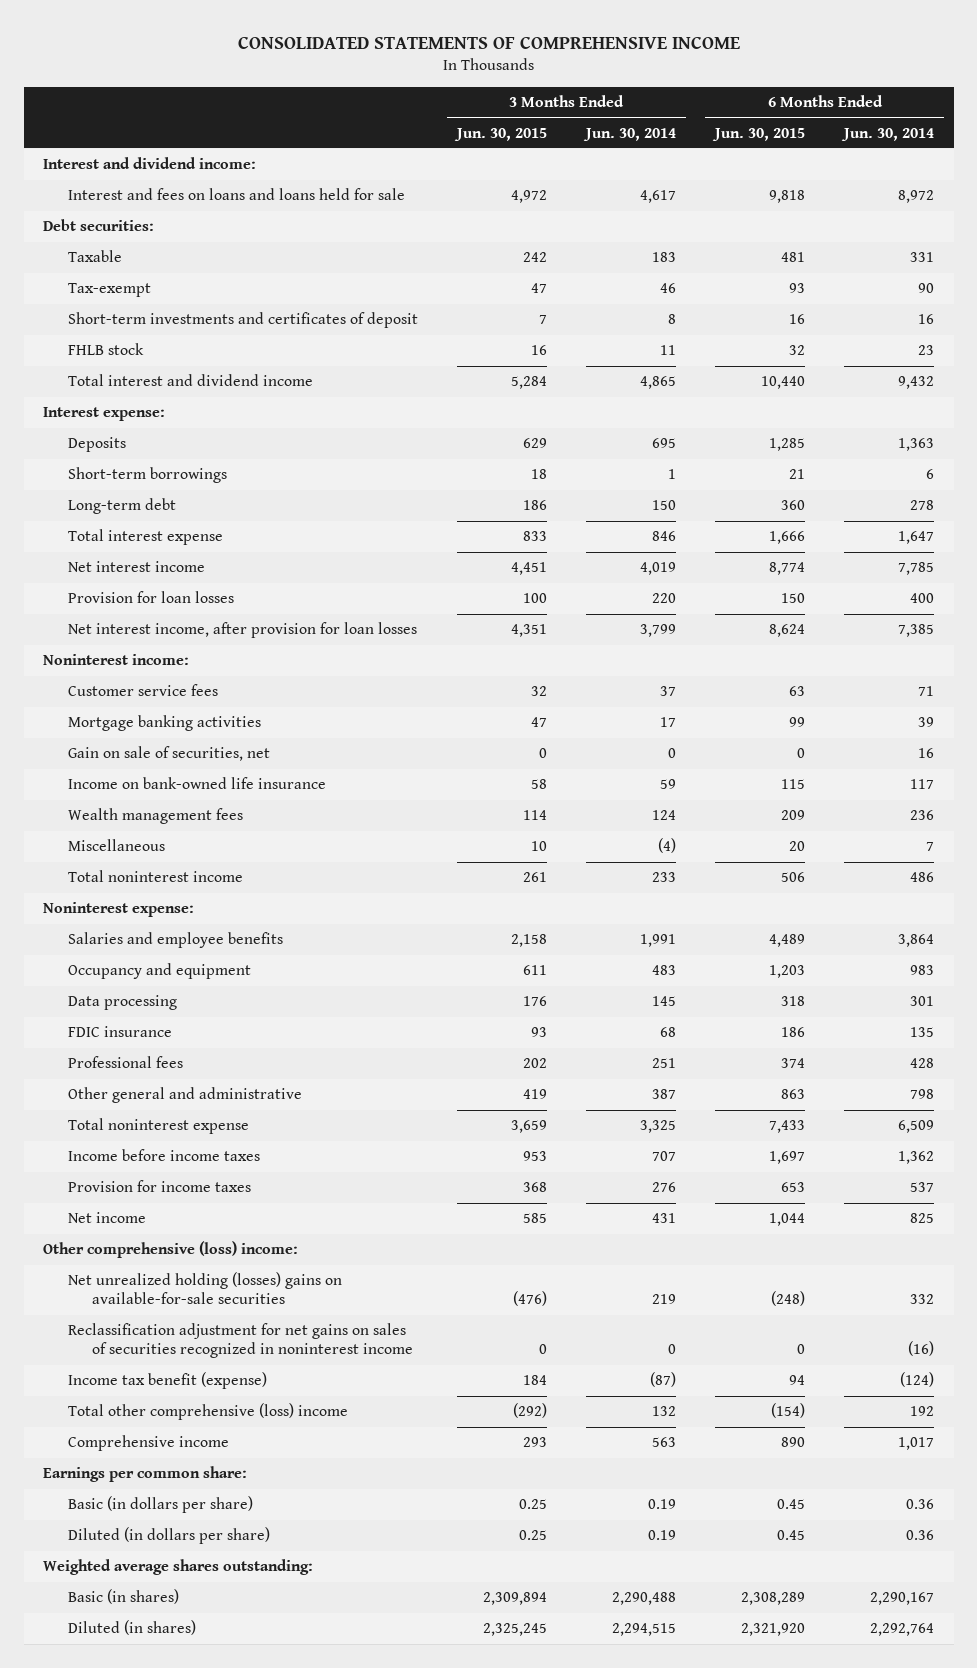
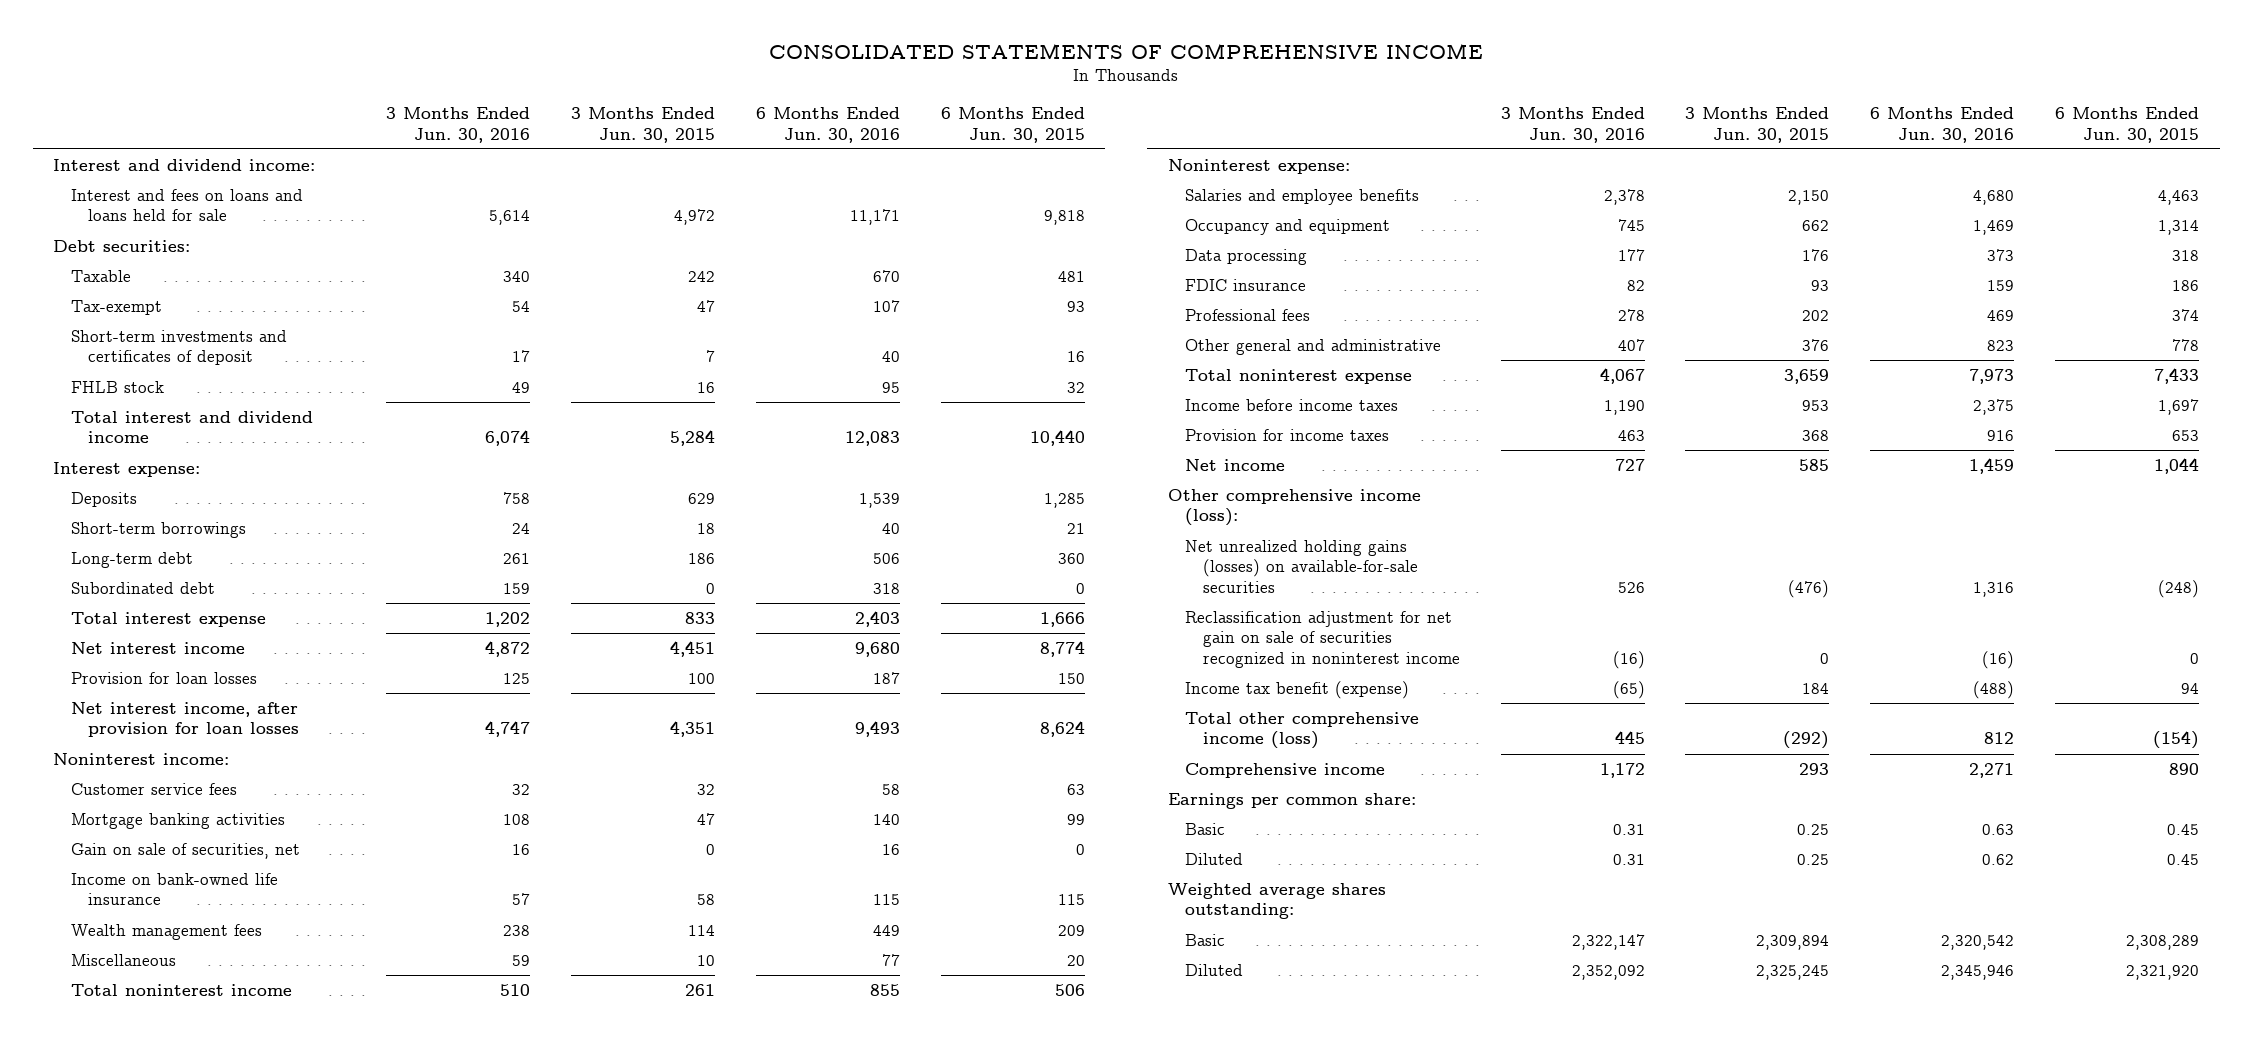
- | 3 Months Ended Jun. 30, 2015 | 3 Months Ended Jun. 30, 2014 | 6 Months Ended Jun. 30, 2015 | 6 Months Ended Jun. 30, 2014
+ | 3 Months Ended Jun. 30, 2016 | 3 Months Ended Jun. 30, 2015 | 6 Months Ended Jun. 30, 2016 | 6 Months Ended Jun. 30, 2015
+ Subordinated debt | 159 | 0 | 318 | 0
- Salaries and employee benefits | 2,158 | 1,991 | 4,489 | 3,864
- Occupancy and equipment | 611 | 483 | 1,203 | 983
+ Salaries and employee benefits | 2,378 | 2,150 | 4,680 | 4,463
+ Occupancy and equipment | 745 | 662 | 1,469 | 1,314
- Other general and administrative | 419 | 387 | 863 | 798
+ Other general and administrative | 407 | 376 | 823 | 778
- Other comprehensive (loss) income:
- Net unrealized holding (losses) gains on available-for-sale securities | (476) | 219 | (248) | 332
- Reclassification adjustment for net gains on sales of securities recognized in noninterest income | 0 | 0 | 0 | (16)
+ Other comprehensive income (loss):
+ Net unrealized holding gains (losses) on available-for-sale securities | 526 | (476) | 1,316 | (248)
+ Reclassification adjustment for net gain on sale of securities recognized in noninterest income | (16) | 0 | (16) | 0
- Total other comprehensive (loss) income | (292) | 132 | (154) | 192
+ Total other comprehensive income (loss) | 445 | (292) | 812 | (154)
- Basic (in dollars per share) | 0.25 | 0.19 | 0.45 | 0.36
- Diluted (in dollars per share) | 0.25 | 0.19 | 0.45 | 0.36
+ Basic | 0.31 | 0.25 | 0.63 | 0.45
+ Diluted | 0.31 | 0.25 | 0.62 | 0.45
- Basic (in shares) | 2,309,894 | 2,290,488 | 2,308,289 | 2,290,167
- Diluted (in shares) | 2,325,245 | 2,294,515 | 2,321,920 | 2,292,764
+ Basic | 2,322,147 | 2,309,894 | 2,320,542 | 2,308,289
+ Diluted | 2,352,092 | 2,325,245 | 2,345,946 | 2,321,920

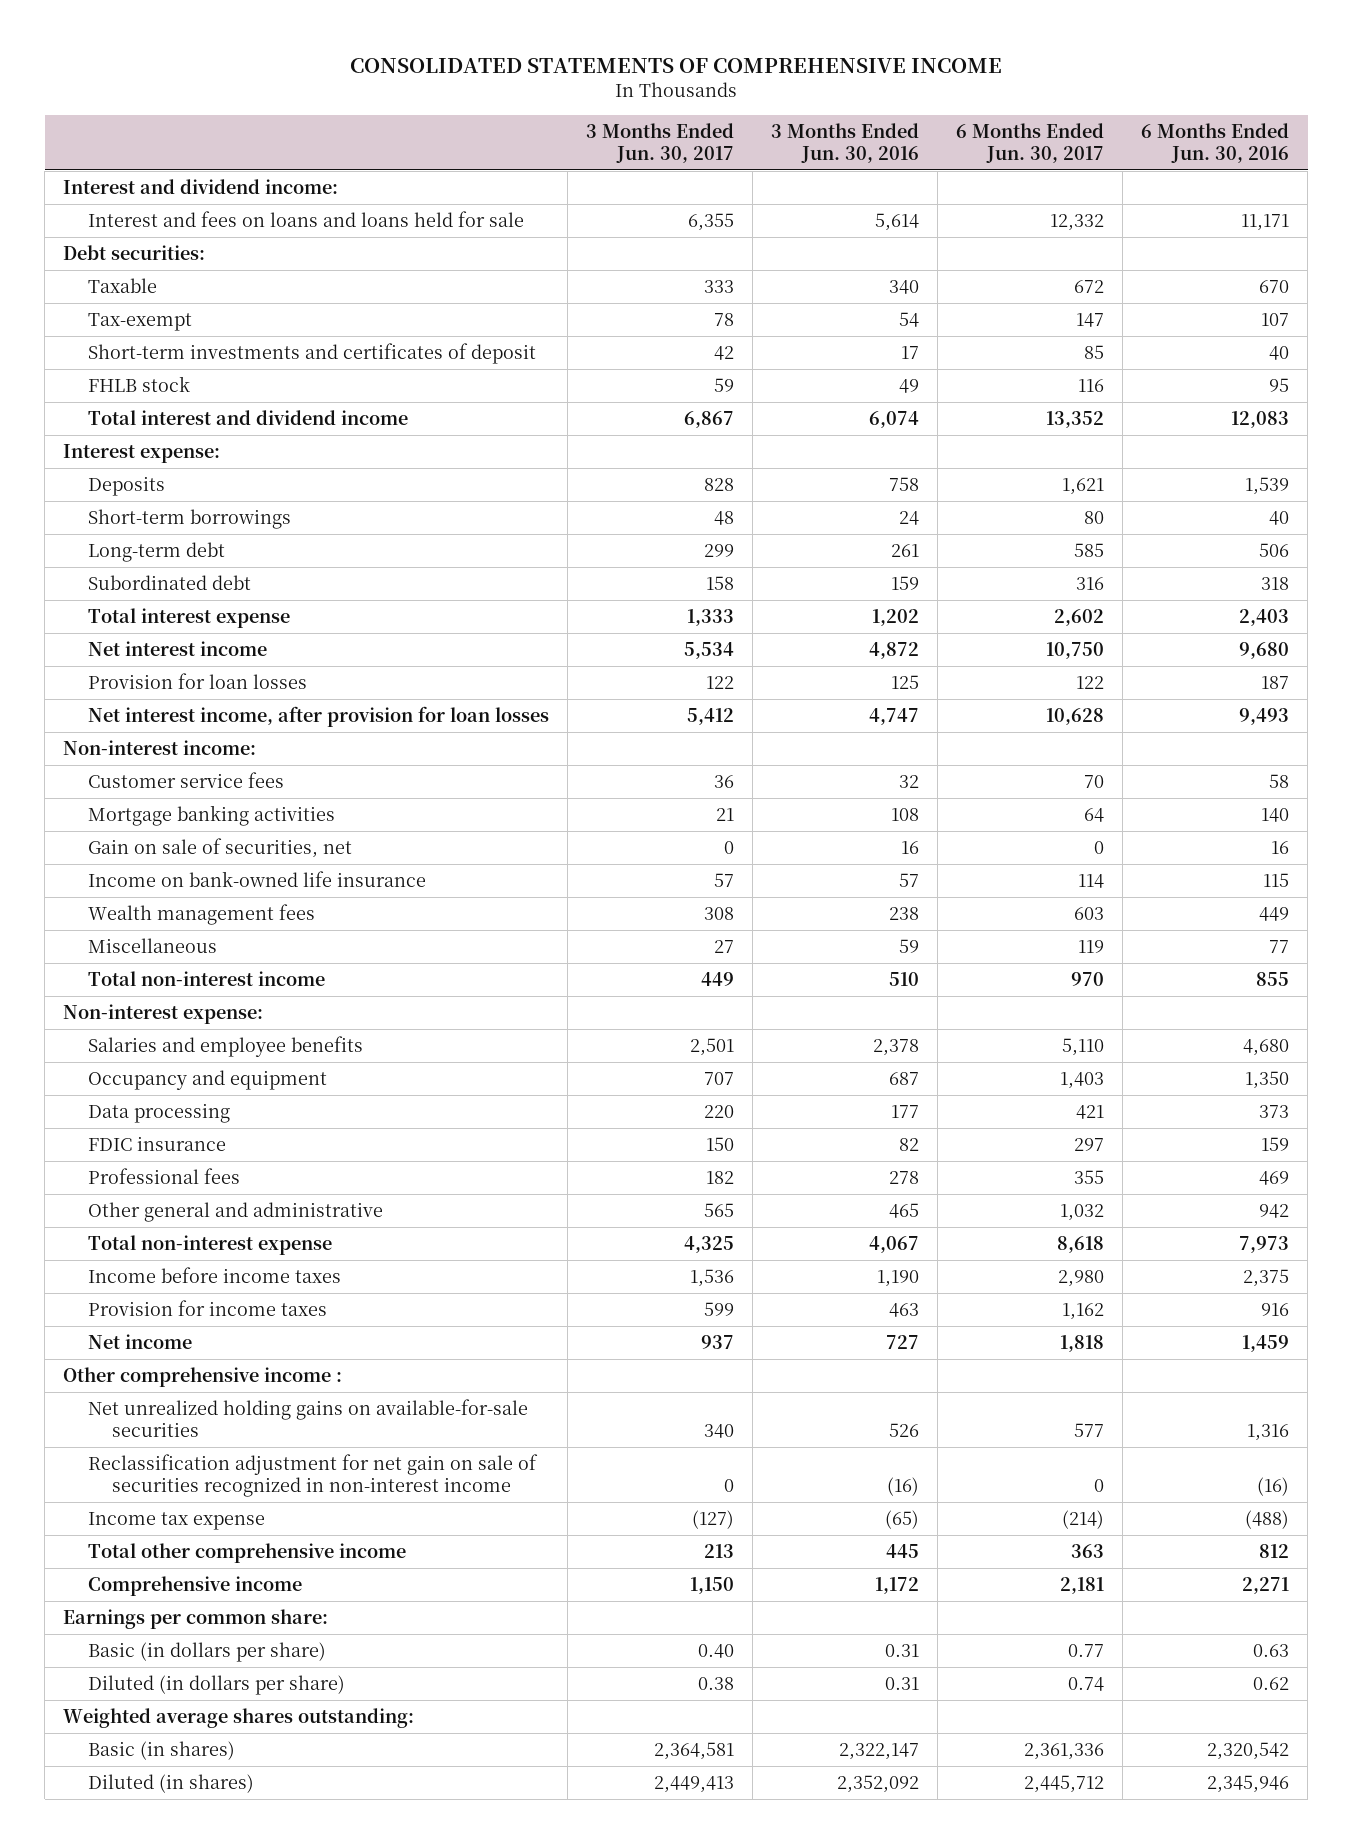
- | 3 Months Ended Jun. 30, 2016 | 3 Months Ended Jun. 30, 2015 | 6 Months Ended Jun. 30, 2016 | 6 Months Ended Jun. 30, 2015
+ | 3 Months Ended Jun. 30, 2017 | 3 Months Ended Jun. 30, 2016 | 6 Months Ended Jun. 30, 2017 | 6 Months Ended Jun. 30, 2016
- Noninterest income:
+ Non-interest income:
- Total noninterest income | 510 | 261 | 855 | 506
- Noninterest expense:
+ Total non-interest income | 449 | 510 | 970 | 855
+ Non-interest expense:
- Occupancy and equipment | 745 | 662 | 1,469 | 1,314
+ Occupancy and equipment | 707 | 687 | 1,403 | 1,350
- Other general and administrative | 407 | 376 | 823 | 778
- Total noninterest expense | 4,067 | 3,659 | 7,973 | 7,433
+ Other general and administrative | 565 | 465 | 1,032 | 942
+ Total non-interest expense | 4,325 | 4,067 | 8,618 | 7,973
- Other comprehensive income (loss):
- Net unrealized holding gains (losses) on available-for-sale securities | 526 | (476) | 1,316 | (248)
- Reclassification adjustment for net gain on sale of securities recognized in noninterest income | (16) | 0 | (16) | 0
- Income tax benefit (expense) | (65) | 184 | (488) | 94
- Total other comprehensive income (loss) | 445 | (292) | 812 | (154)
+ Other comprehensive income :
+ Net unrealized holding gains on available-for-sale securities | 340 | 526 | 577 | 1,316
+ Reclassification adjustment for net gain on sale of securities recognized in non-interest income | 0 | (16) | 0 | (16)
+ Income tax expense | (127) | (65) | (214) | (488)
+ Total other comprehensive income | 213 | 445 | 363 | 812
- Basic | 0.31 | 0.25 | 0.63 | 0.45
- Diluted | 0.31 | 0.25 | 0.62 | 0.45
+ Basic (in dollars per share) | 0.40 | 0.31 | 0.77 | 0.63
+ Diluted (in dollars per share) | 0.38 | 0.31 | 0.74 | 0.62
- Basic | 2,322,147 | 2,309,894 | 2,320,542 | 2,308,289
- Diluted | 2,352,092 | 2,325,245 | 2,345,946 | 2,321,920
+ Basic (in shares) | 2,364,581 | 2,322,147 | 2,361,336 | 2,320,542
+ Diluted (in shares) | 2,449,413 | 2,352,092 | 2,445,712 | 2,345,946

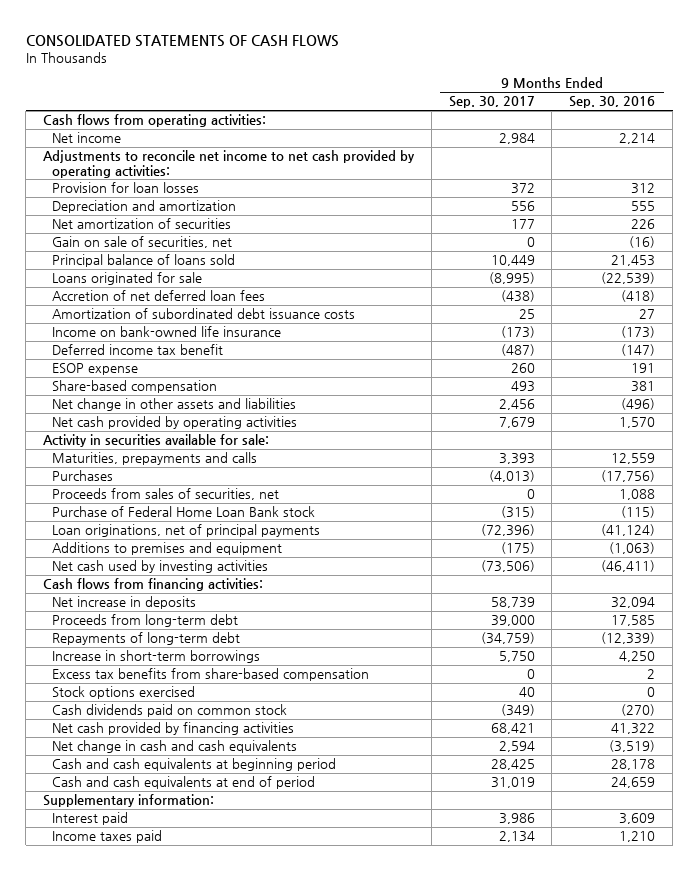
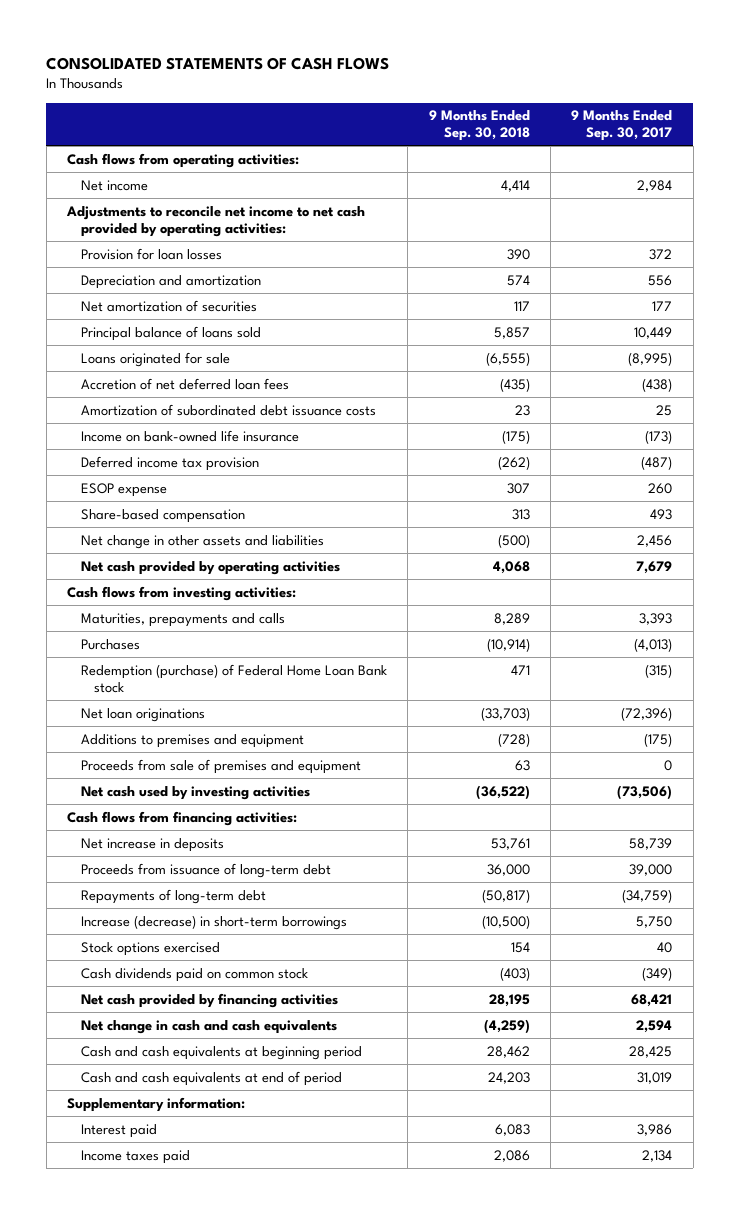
- | 9 Months Ended Sep. 30, 2017 | 9 Months Ended Sep. 30, 2016
+ | 9 Months Ended Sep. 30, 2018 | 9 Months Ended Sep. 30, 2017
- Gain on sale of securities, net | 0 | (16)
- Deferred income tax benefit | (487) | (147)
+ Deferred income tax provision | (262) | (487)
- Activity in securities available for sale:
+ Cash flows from investing activities:
- Proceeds from sales of securities, net | 0 | 1,088
- Purchase of Federal Home Loan Bank stock | (315) | (115)
- Loan originations, net of principal payments | (72,396) | (41,124)
+ Redemption (purchase) of Federal Home Loan Bank stock | 471 | (315)
+ Net loan originations | (33,703) | (72,396)
+ Proceeds from sale of premises and equipment | 63 | 0
- Proceeds from long-term debt | 39,000 | 17,585
+ Proceeds from issuance of long-term debt | 36,000 | 39,000
- Increase in short-term borrowings | 5,750 | 4,250
- Excess tax benefits from share-based compensation | 0 | 2
+ Increase (decrease) in short-term borrowings | (10,500) | 5,750

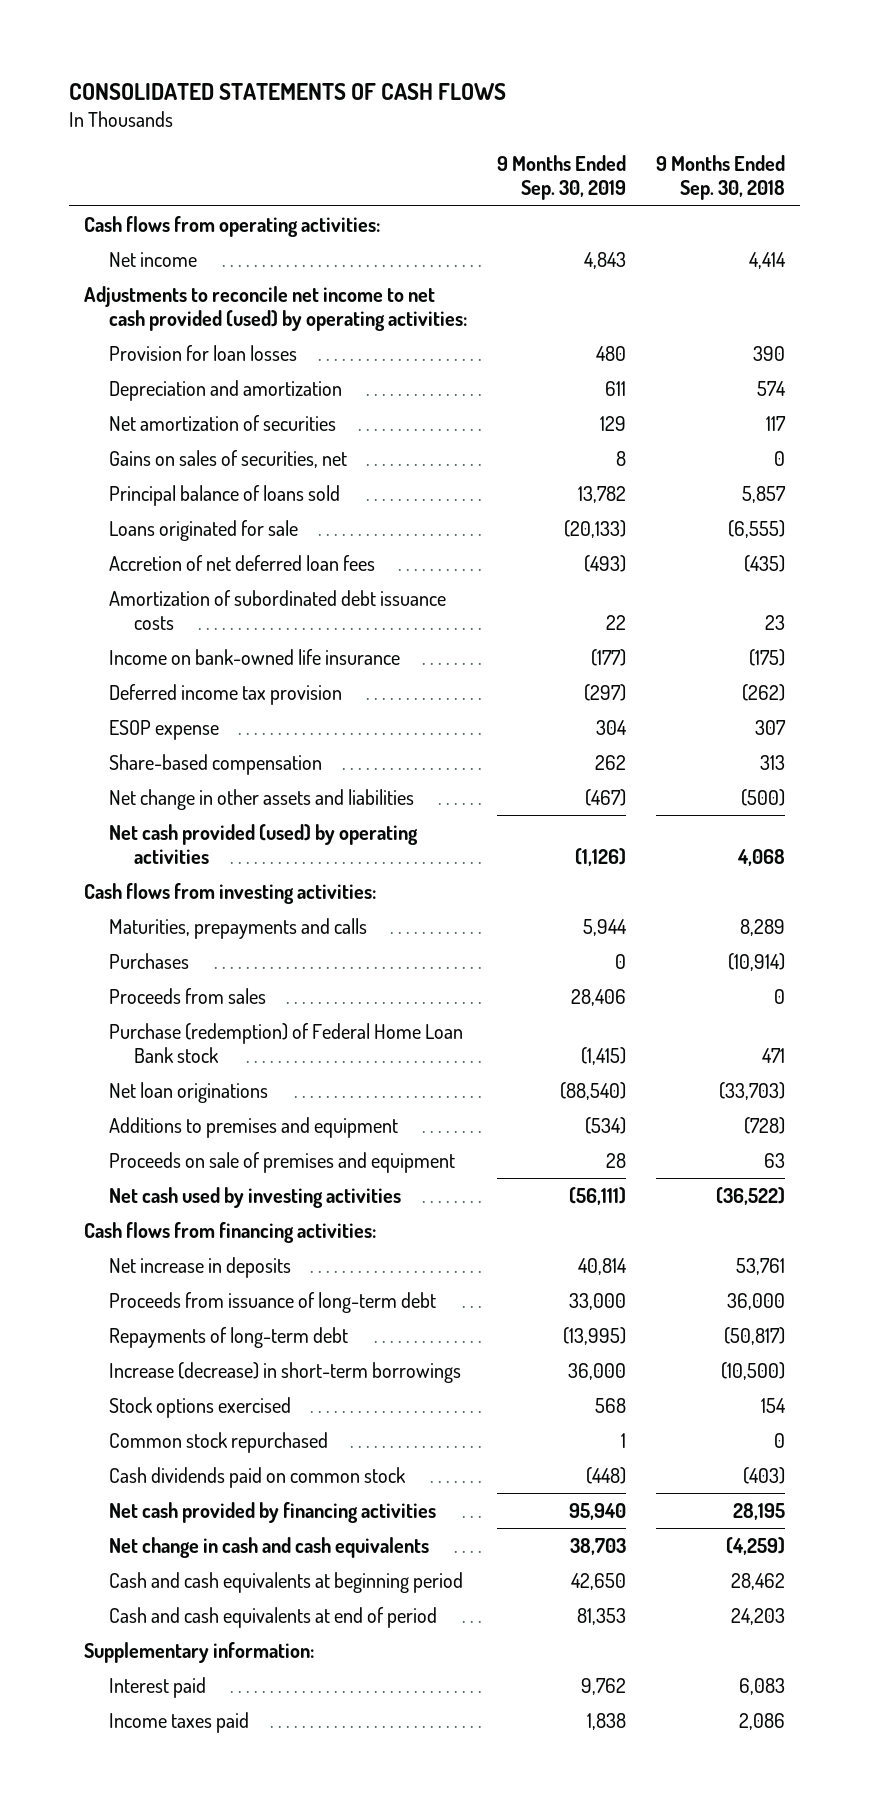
- | 9 Months Ended Sep. 30, 2018 | 9 Months Ended Sep. 30, 2017
+ | 9 Months Ended Sep. 30, 2019 | 9 Months Ended Sep. 30, 2018
- Adjustments to reconcile net income to net cash provided by operating activities:
+ Adjustments to reconcile net income to net cash provided (used) by operating activities:
+ Gains on sales of securities, net | 8 | 0
- Net cash provided by operating activities | 4,068 | 7,679
+ Net cash provided (used) by operating activities | (1,126) | 4,068
- Redemption (purchase) of Federal Home Loan Bank stock | 471 | (315)
+ Proceeds from sales | 28,406 | 0
+ Purchase (redemption) of Federal Home Loan Bank stock | (1,415) | 471
- Proceeds from sale of premises and equipment | 63 | 0
+ Proceeds on sale of premises and equipment | 28 | 63
+ Common stock repurchased | 1 | 0

